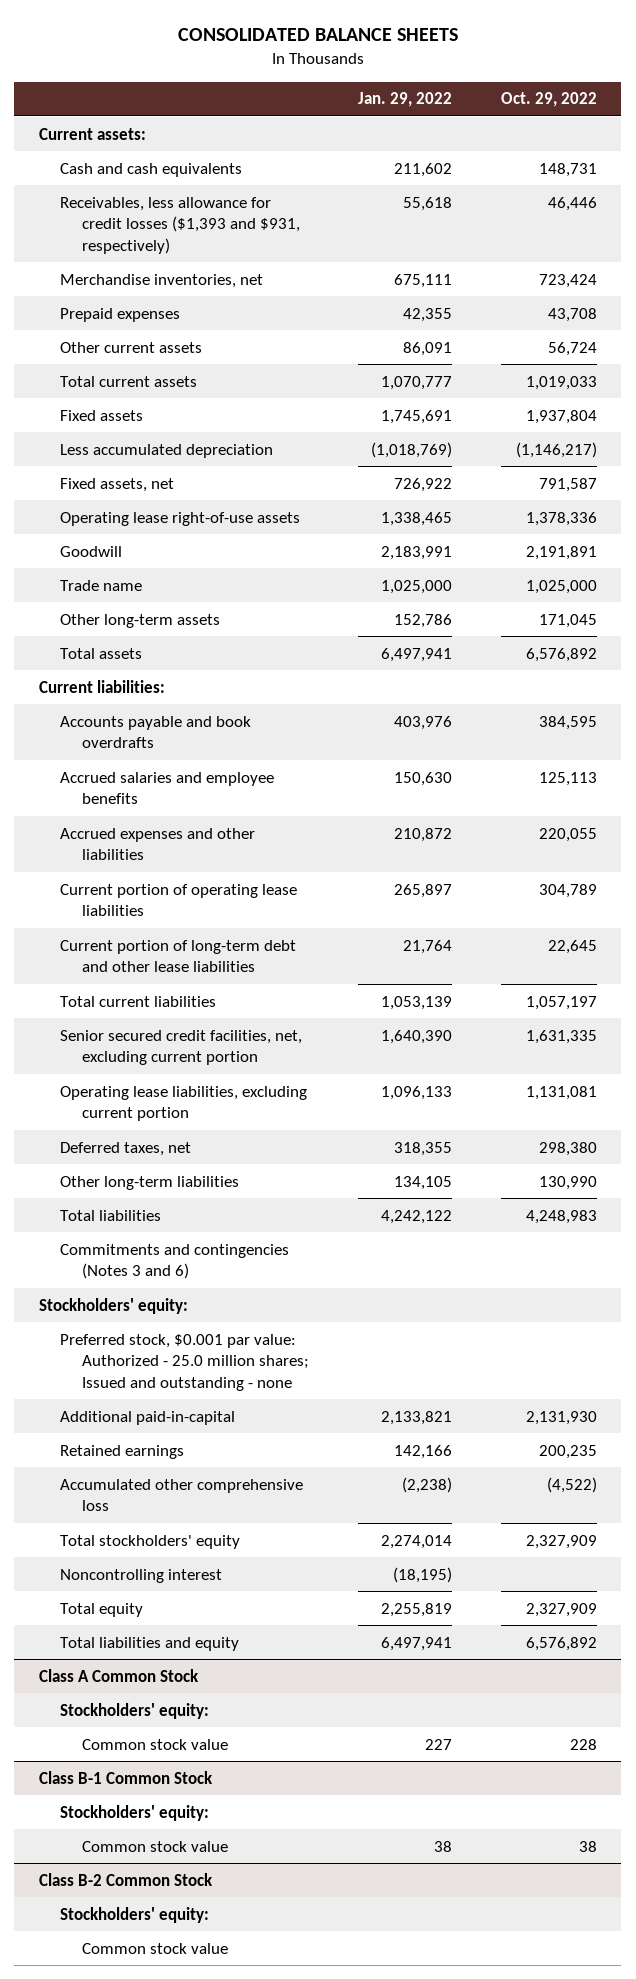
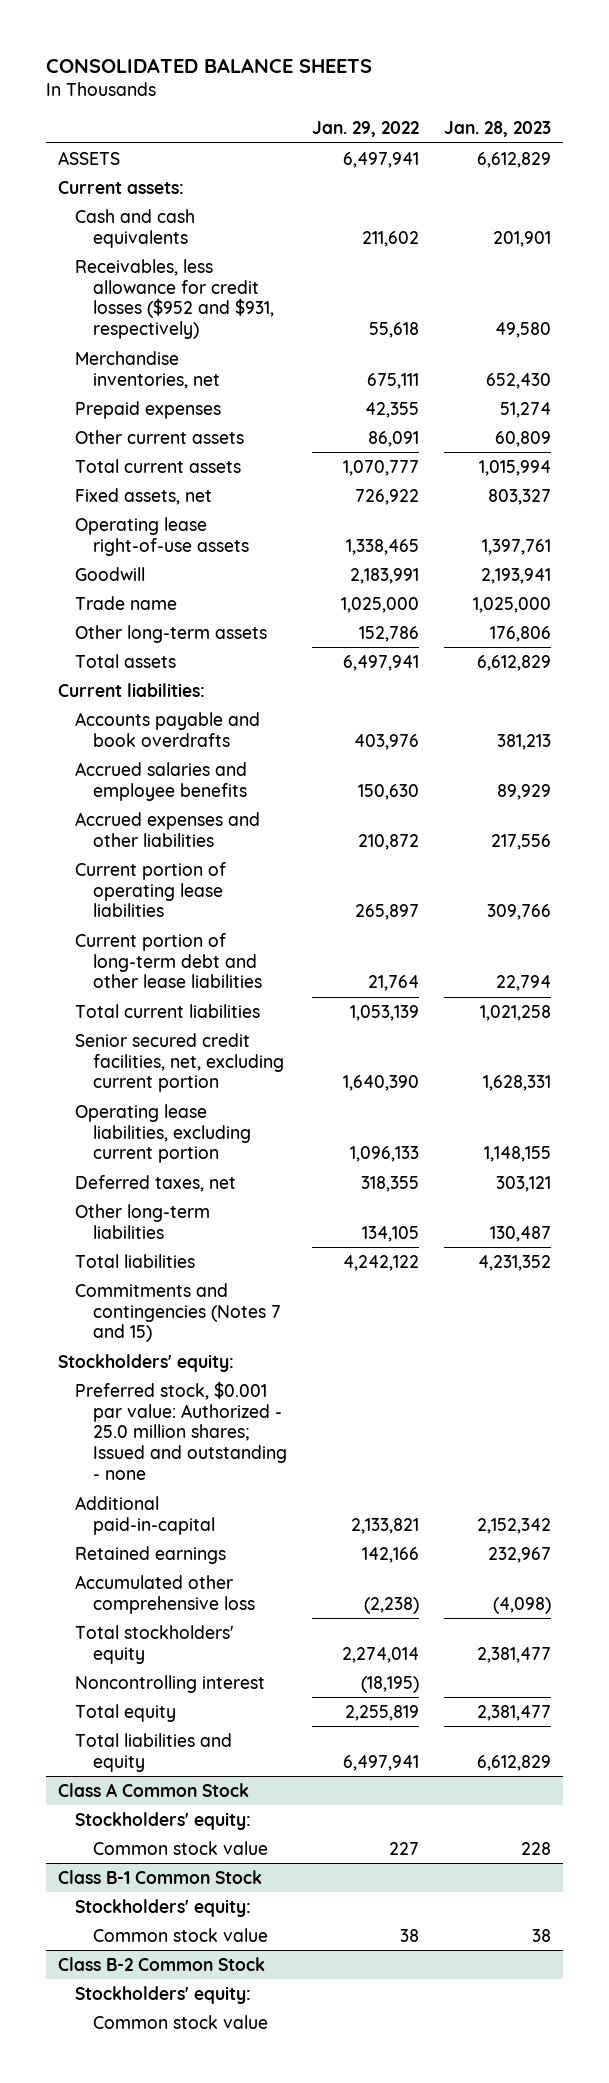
- | Jan. 29, 2022 | Oct. 29, 2022
+ | Jan. 29, 2022 | Jan. 28, 2023
+ ASSETS | 6,497,941 | 6,612,829
- Receivables, less allowance for credit losses ($1,393 and $931, respectively) | 55,618 | 46,446
+ Receivables, less allowance for credit losses ($952 and $931, respectively) | 55,618 | 49,580
- Fixed assets | 1,745,691 | 1,937,804
- Less accumulated depreciation | (1,018,769) | (1,146,217)
- Commitments and contingencies (Notes 3 and 6)
+ Commitments and contingencies (Notes 7 and 15)

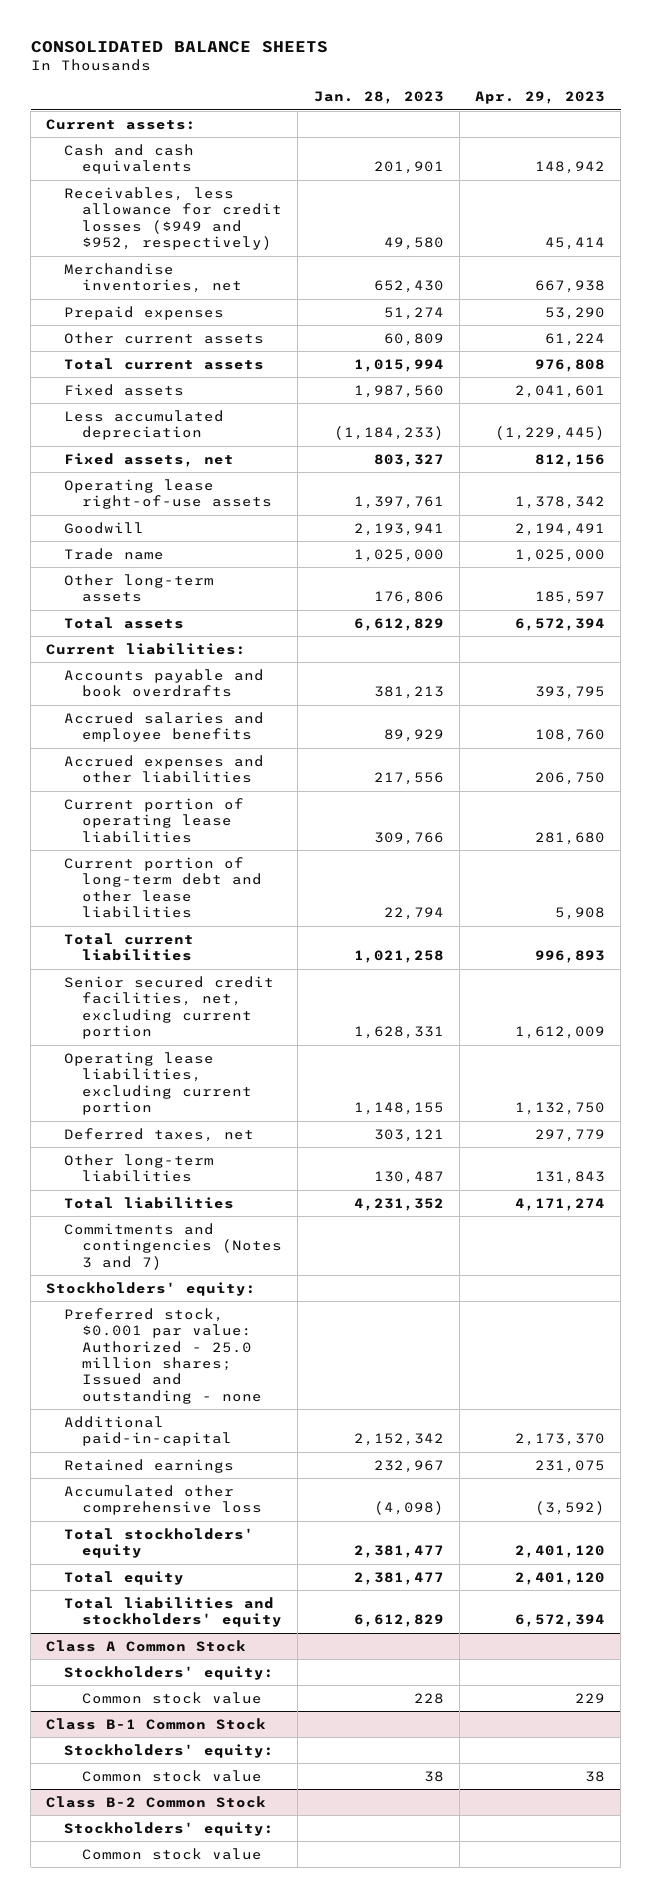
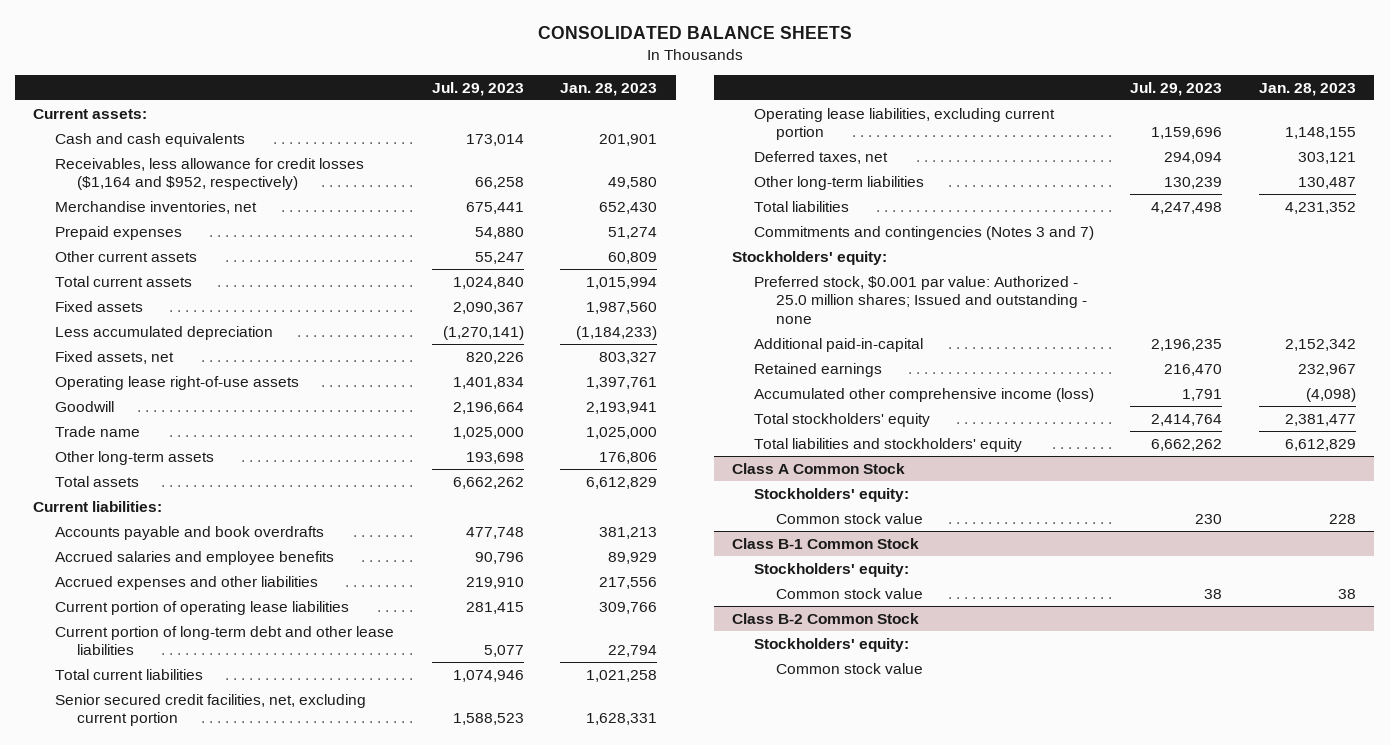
- | Jan. 28, 2023 | Apr. 29, 2023
+ | Jul. 29, 2023 | Jan. 28, 2023
- Receivables, less allowance for credit losses ($949 and $952, respectively) | 49,580 | 45,414
+ Receivables, less allowance for credit losses ($1,164 and $952, respectively) | 66,258 | 49,580
- Accumulated other comprehensive loss | (4,098) | (3,592)
+ Accumulated other comprehensive income (loss) | 1,791 | (4,098)
- Total equity | 2,381,477 | 2,401,120

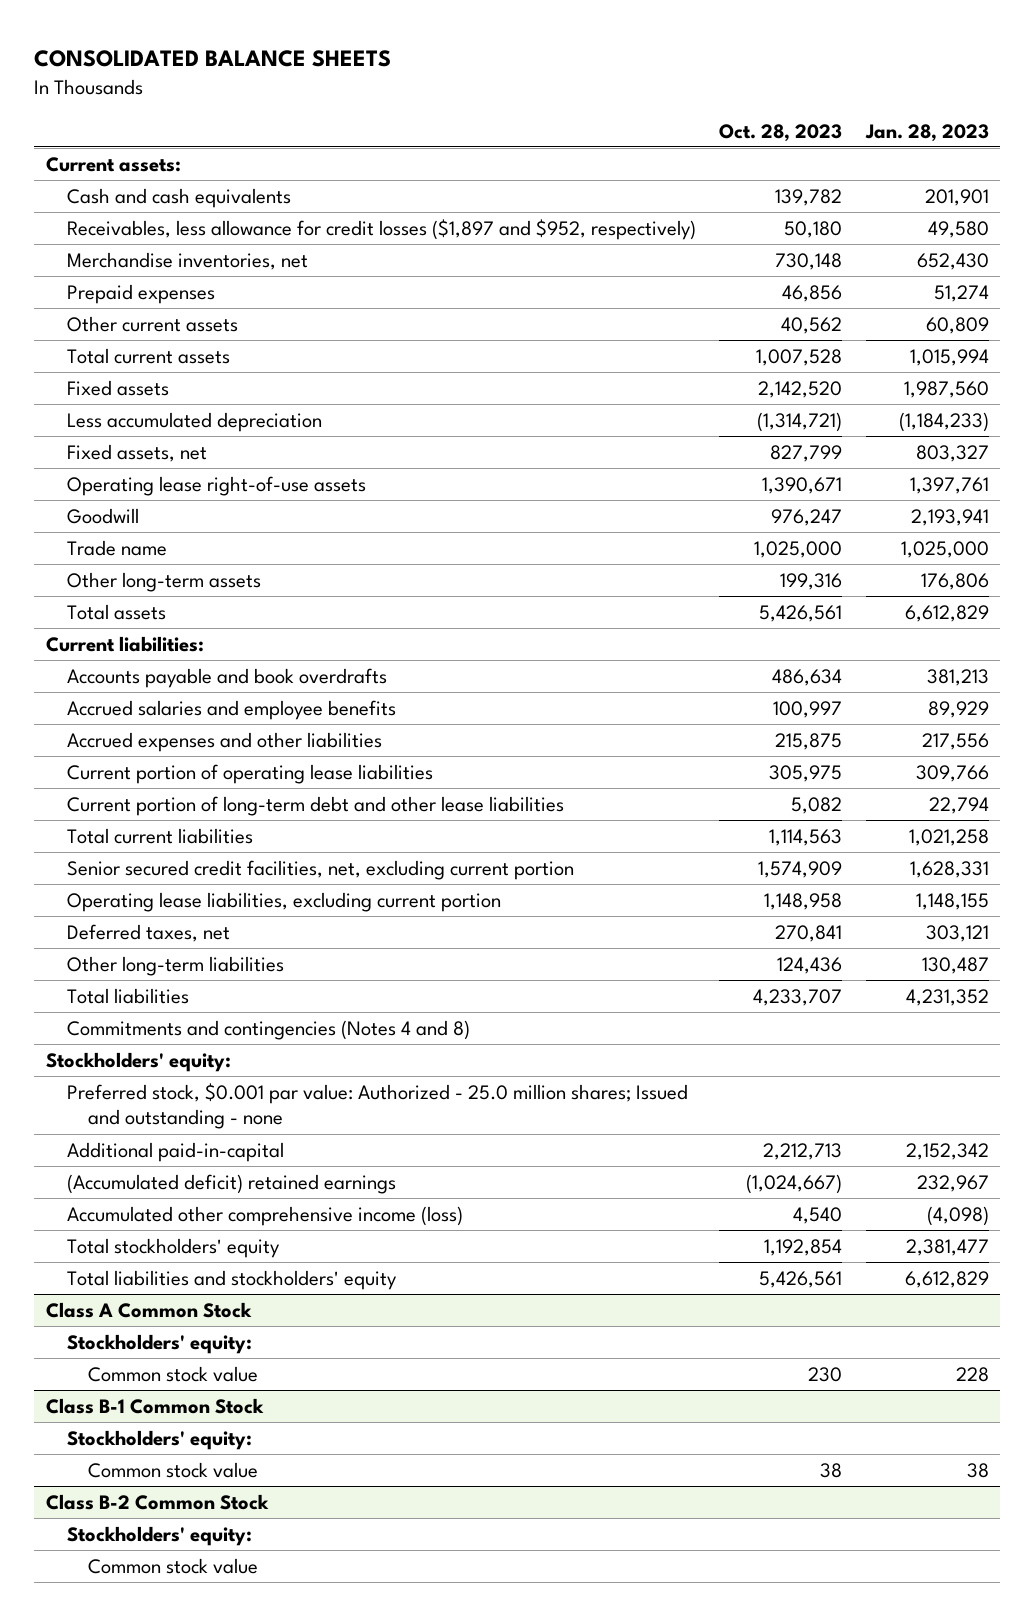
- | Jul. 29, 2023 | Jan. 28, 2023
+ | Oct. 28, 2023 | Jan. 28, 2023
- Receivables, less allowance for credit losses ($1,164 and $952, respectively) | 66,258 | 49,580
+ Receivables, less allowance for credit losses ($1,897 and $952, respectively) | 50,180 | 49,580
- Commitments and contingencies (Notes 3 and 7)
+ Commitments and contingencies (Notes 4 and 8)
- Retained earnings | 216,470 | 232,967
+ (Accumulated deficit) retained earnings | (1,024,667) | 232,967

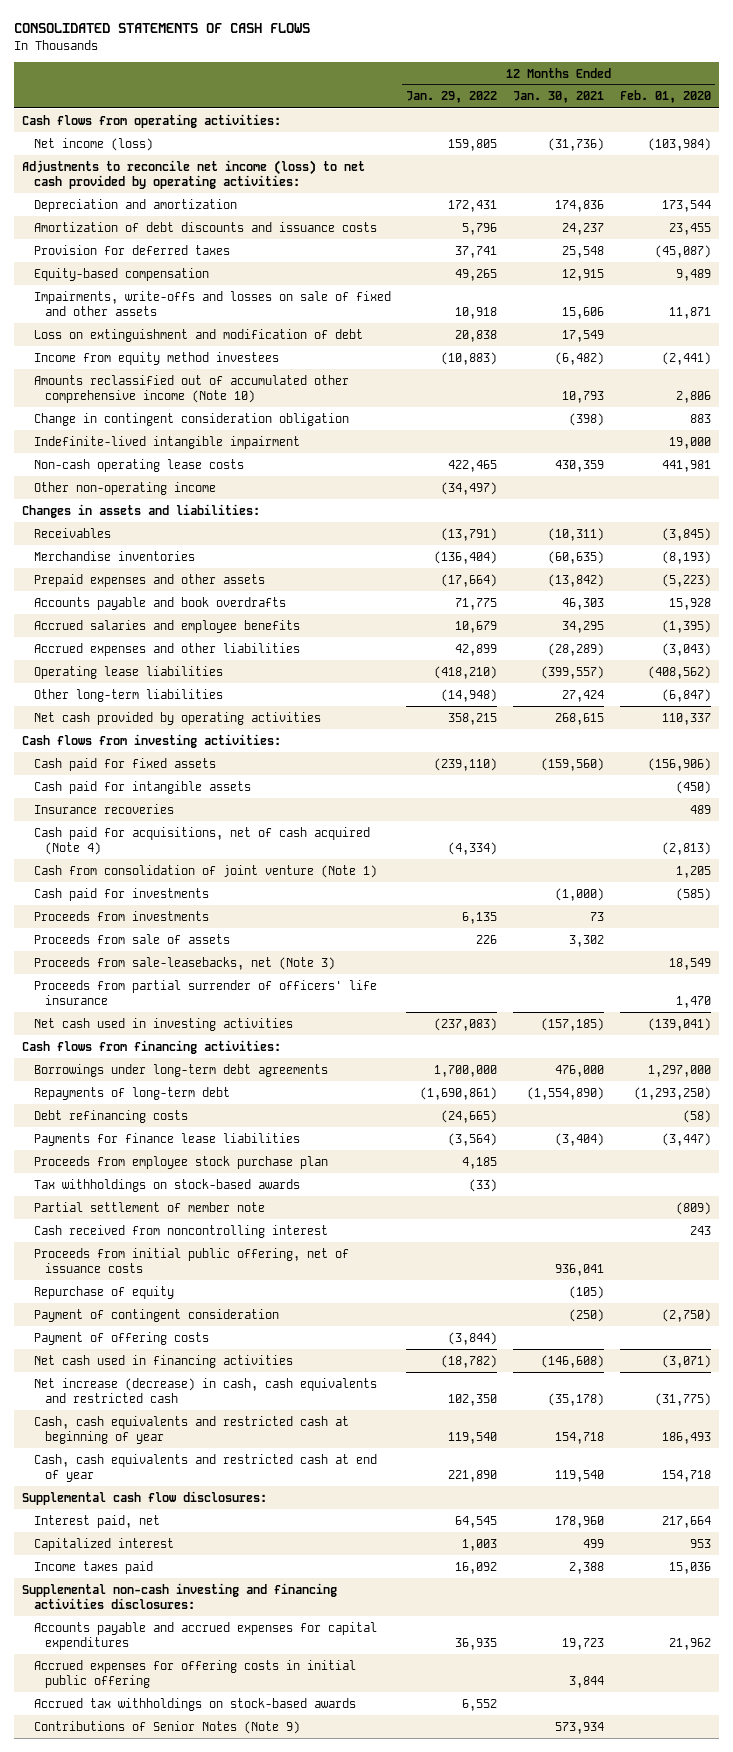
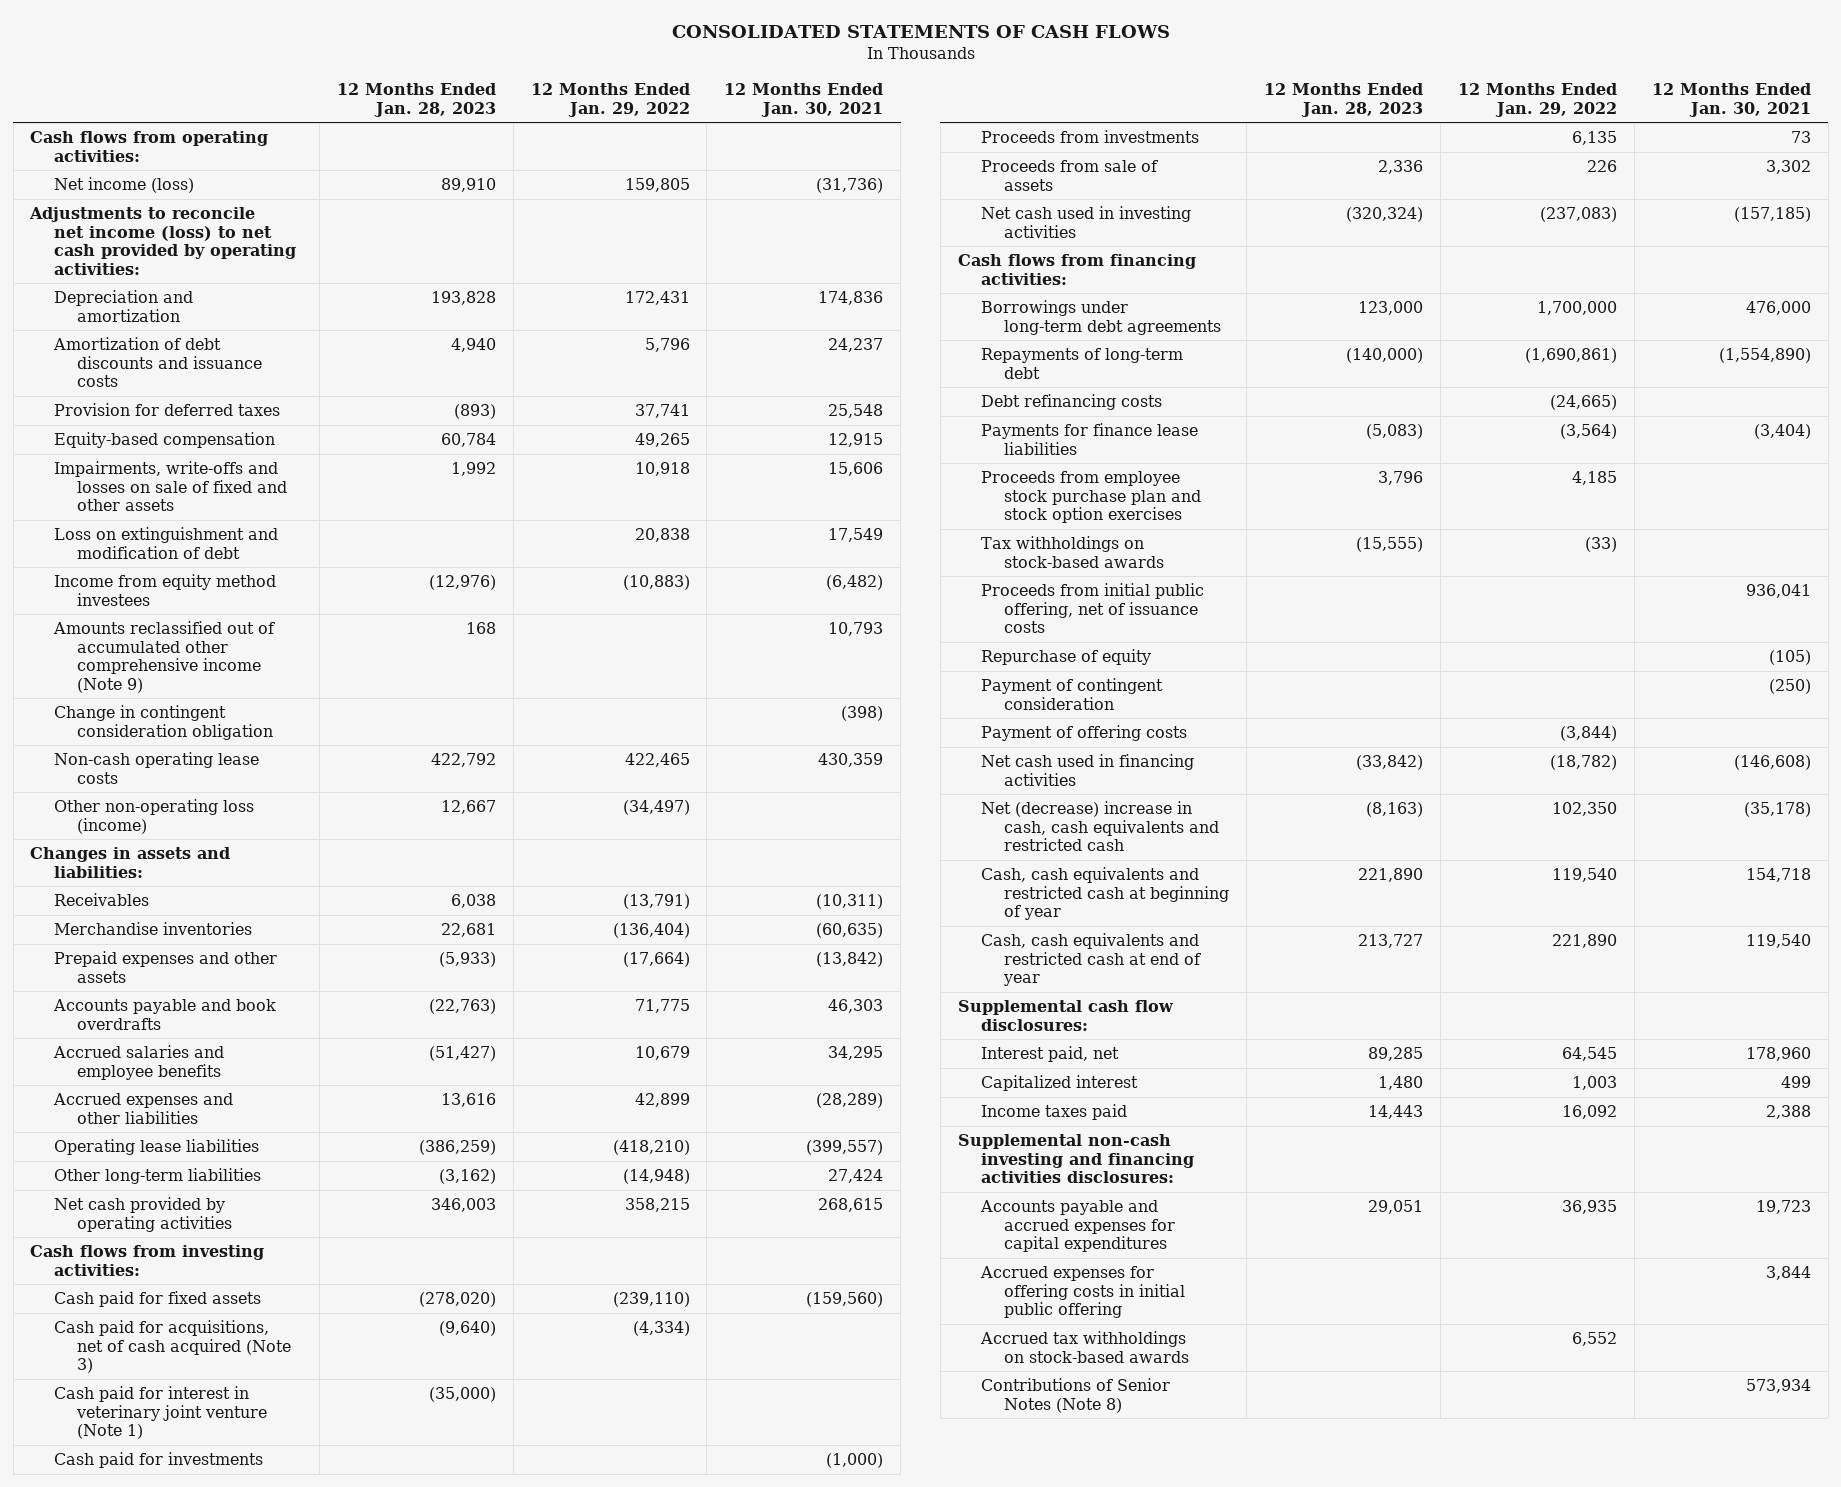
- | 12 Months Ended Jan. 29, 2022 | 12 Months Ended Jan. 30, 2021 | 12 Months Ended Feb. 01, 2020
+ | 12 Months Ended Jan. 28, 2023 | 12 Months Ended Jan. 29, 2022 | 12 Months Ended Jan. 30, 2021
- Amounts reclassified out of accumulated other comprehensive income (Note 10) | | 10,793 | 2,806
+ Amounts reclassified out of accumulated other comprehensive income (Note 9) | 168 | | 10,793
- Indefinite-lived intangible impairment | | | 19,000
- Other non-operating income | (34,497) | |
+ Other non-operating loss (income) | 12,667 | (34,497) |
- Cash paid for intangible assets | | | (450)
- Insurance recoveries | | | 489
- Cash paid for acquisitions, net of cash acquired (Note 4) | (4,334) | | (2,813)
- Cash from consolidation of joint venture (Note 1) | | | 1,205
+ Cash paid for acquisitions, net of cash acquired (Note 3) | (9,640) | (4,334) |
+ Cash paid for interest in veterinary joint venture (Note 1) | (35,000) | |
- Proceeds from sale-leasebacks, net (Note 3) | | | 18,549
- Proceeds from partial surrender of officers' life insurance | | | 1,470
- Proceeds from employee stock purchase plan | 4,185 | |
+ Proceeds from employee stock purchase plan and stock option exercises | 3,796 | 4,185 |
- Partial settlement of member note | | | (809)
- Cash received from noncontrolling interest | | | 243
- Net increase (decrease) in cash, cash equivalents and restricted cash | 102,350 | (35,178) | (31,775)
+ Net (decrease) increase in cash, cash equivalents and restricted cash | (8,163) | 102,350 | (35,178)
- Contributions of Senior Notes (Note 9) | | 573,934 |
+ Contributions of Senior Notes (Note 8) | | | 573,934

